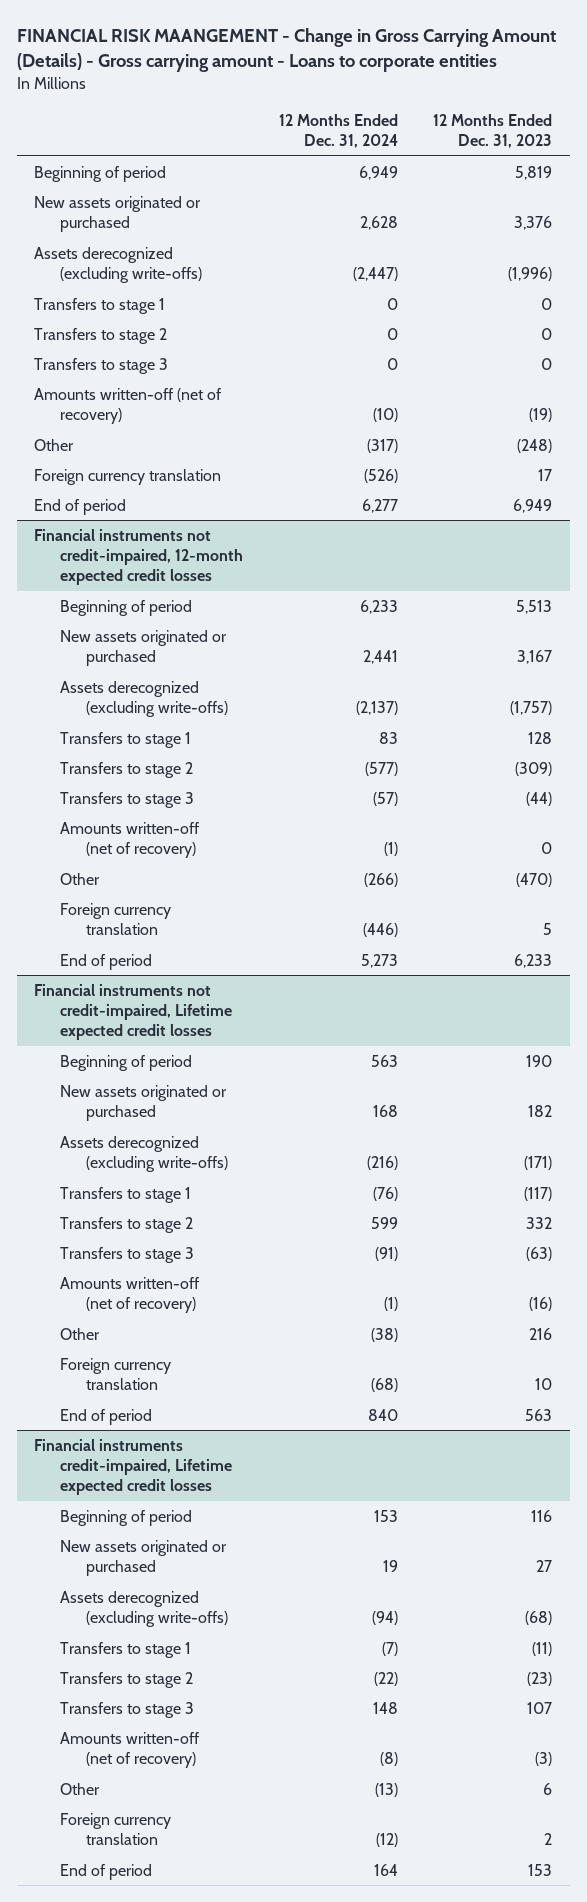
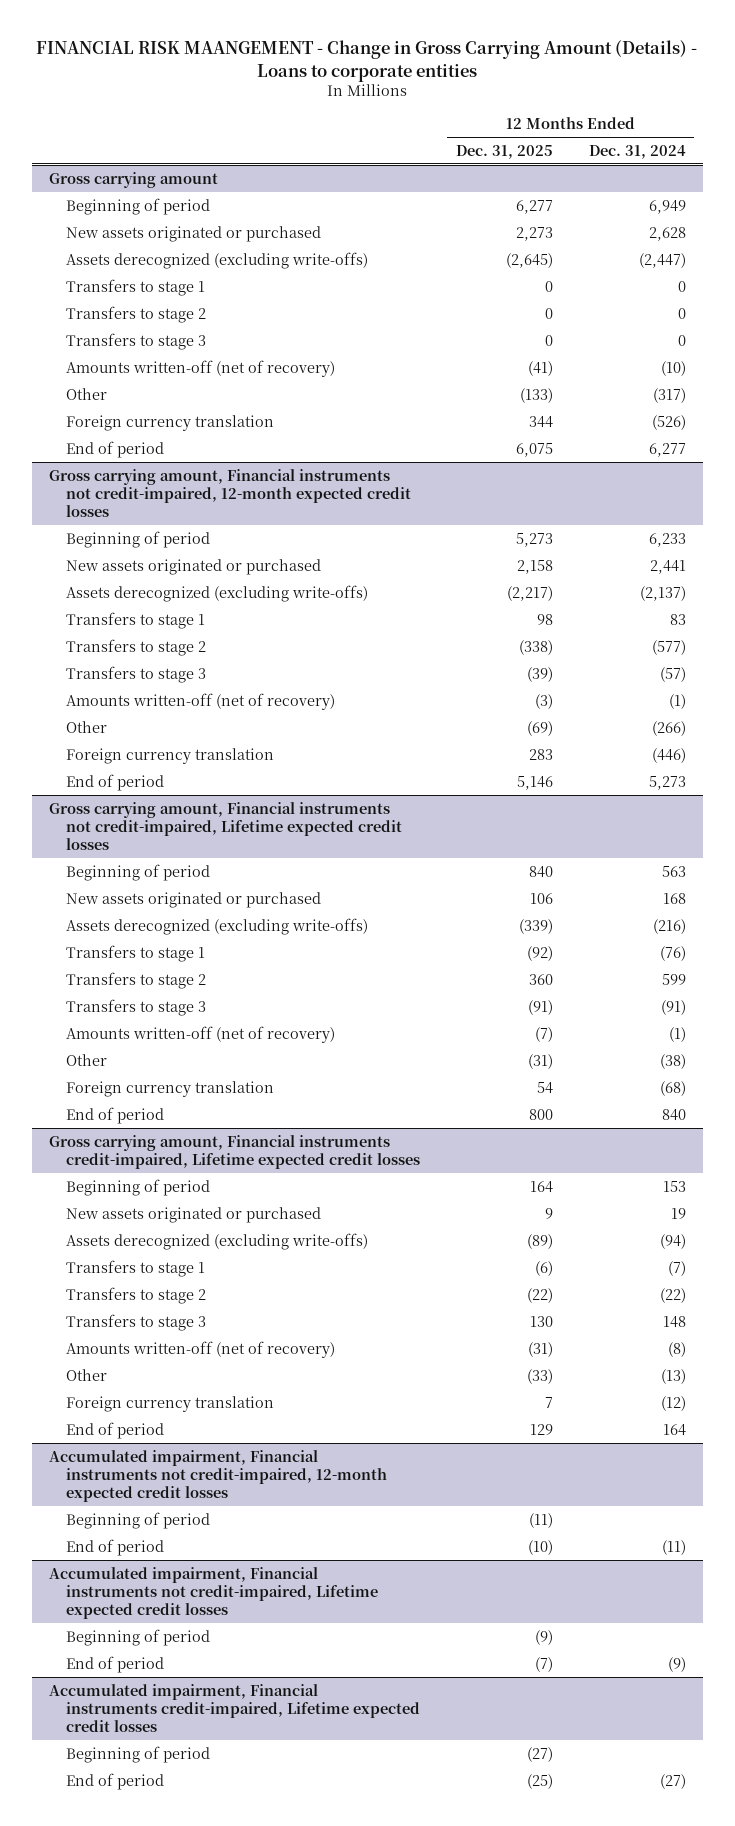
- FINANCIAL RISK MAANGEMENT - Change in Gross Carrying Amount (Details) - Gross carrying amount - Loans to corporate entities
+ FINANCIAL RISK MAANGEMENT - Change in Gross Carrying Amount (Details) - Loans to corporate entities
- | 12 Months Ended Dec. 31, 2024 | 12 Months Ended Dec. 31, 2023
+ | 12 Months Ended Dec. 31, 2025 | 12 Months Ended Dec. 31, 2024
+ Gross carrying amount
- Financial instruments not credit-impaired, 12-month expected credit losses
+ Gross carrying amount, Financial instruments not credit-impaired, 12-month expected credit losses
- Financial instruments not credit-impaired, Lifetime expected credit losses
+ Gross carrying amount, Financial instruments not credit-impaired, Lifetime expected credit losses
- Financial instruments credit-impaired, Lifetime expected credit losses
+ Gross carrying amount, Financial instruments credit-impaired, Lifetime expected credit losses
+ Accumulated impairment, Financial instruments not credit-impaired, 12-month expected credit losses
+ Beginning of period | (11) |
+ End of period | (10) | (11)
+ Accumulated impairment, Financial instruments not credit-impaired, Lifetime expected credit losses
+ Beginning of period | (9) |
+ End of period | (7) | (9)
+ Accumulated impairment, Financial instruments credit-impaired, Lifetime expected credit losses
+ Beginning of period | (27) |
+ End of period | (25) | (27)

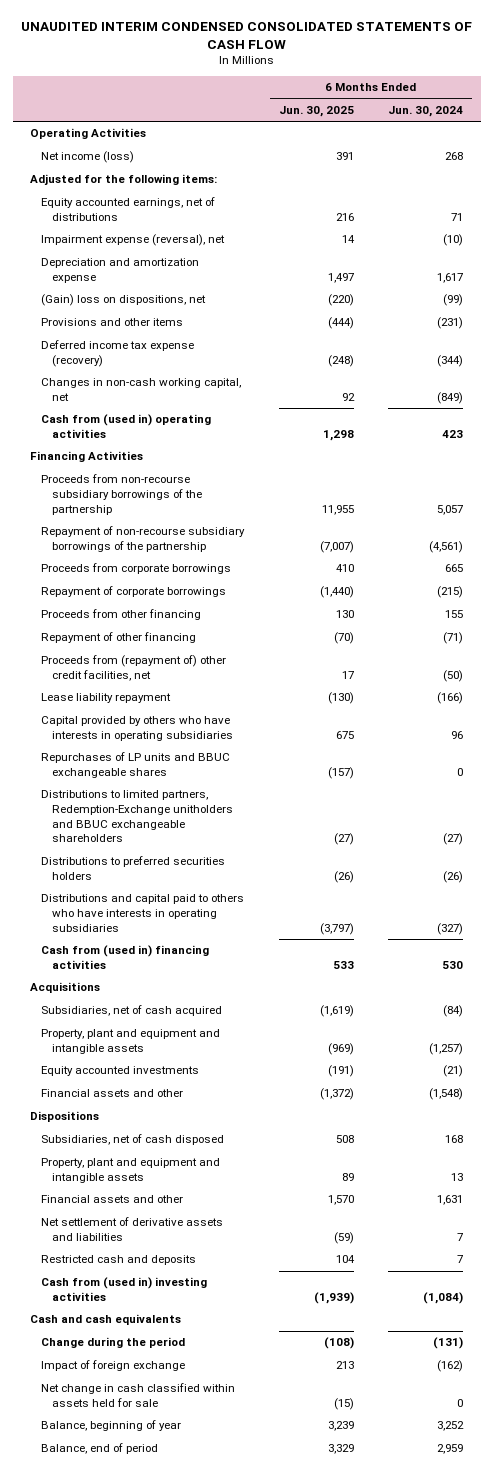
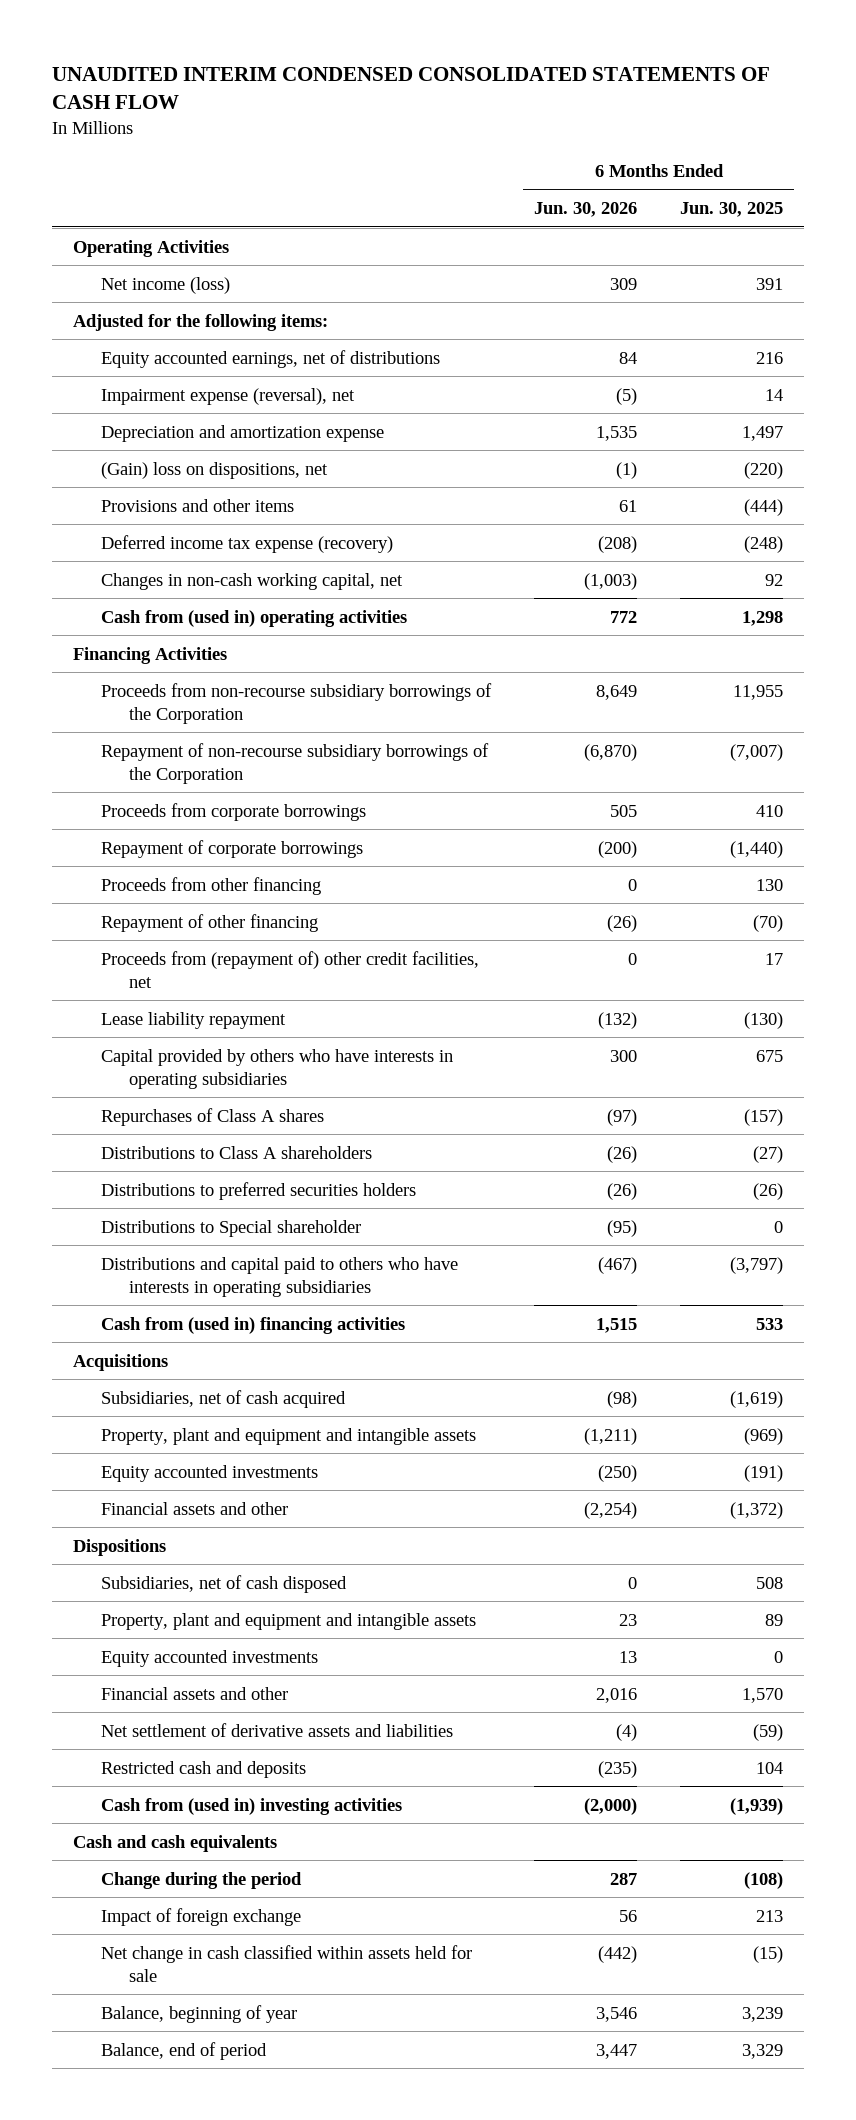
- | 6 Months Ended Jun. 30, 2025 | 6 Months Ended Jun. 30, 2024
+ | 6 Months Ended Jun. 30, 2026 | 6 Months Ended Jun. 30, 2025
- Proceeds from non-recourse subsidiary borrowings of the partnership | 11,955 | 5,057
- Repayment of non-recourse subsidiary borrowings of the partnership | (7,007) | (4,561)
+ Proceeds from non-recourse subsidiary borrowings of the Corporation | 8,649 | 11,955
+ Repayment of non-recourse subsidiary borrowings of the Corporation | (6,870) | (7,007)
- Repurchases of LP units and BBUC exchangeable shares | (157) | 0
- Distributions to limited partners, Redemption-Exchange unitholders and BBUC exchangeable shareholders | (27) | (27)
+ Repurchases of Class A shares | (97) | (157)
+ Distributions to Class A shareholders | (26) | (27)
+ Distributions to Special shareholder | (95) | 0
+ Equity accounted investments | 13 | 0

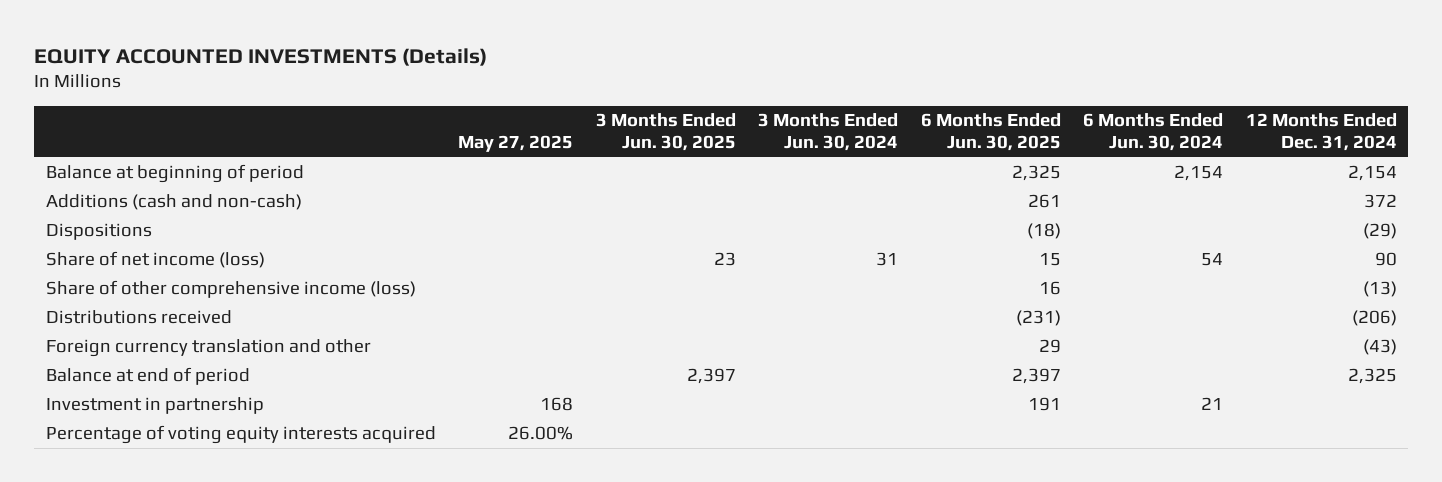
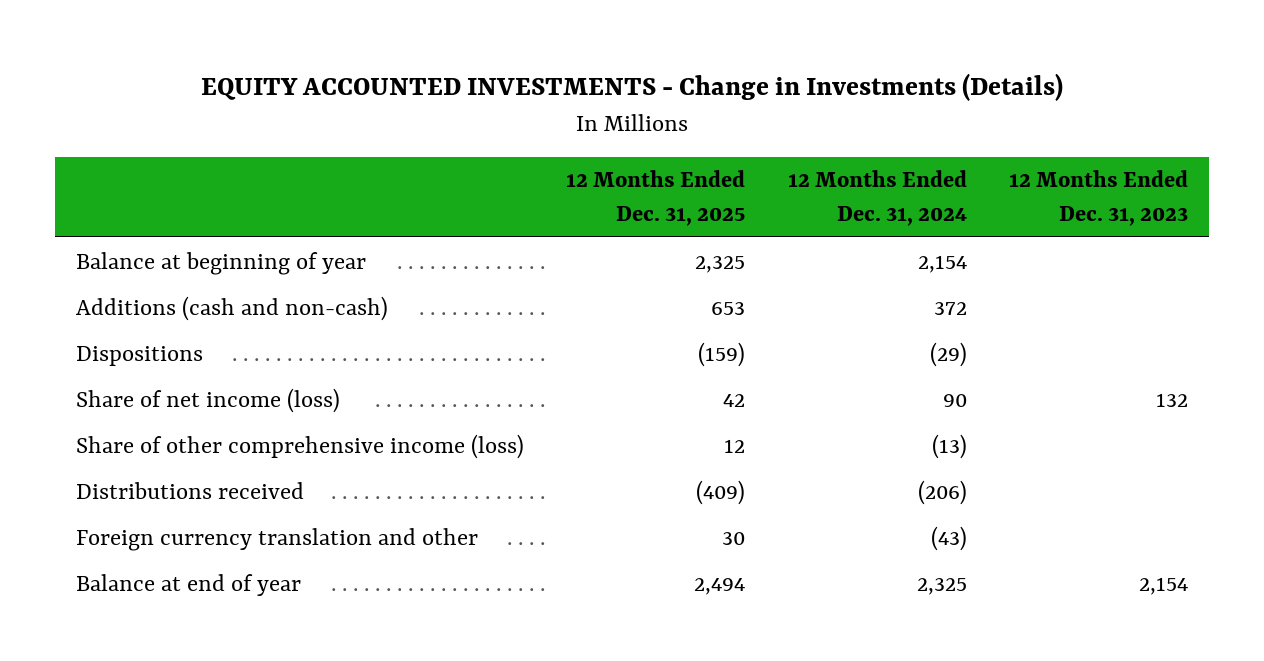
- EQUITY ACCOUNTED INVESTMENTS (Details)
+ EQUITY ACCOUNTED INVESTMENTS - Change in Investments (Details)
- | May 27, 2025 | 3 Months Ended Jun. 30, 2025 | 3 Months Ended Jun. 30, 2024 | 6 Months Ended Jun. 30, 2025 | 6 Months Ended Jun. 30, 2024 | 12 Months Ended Dec. 31, 2024
+ | 12 Months Ended Dec. 31, 2025 | 12 Months Ended Dec. 31, 2024 | 12 Months Ended Dec. 31, 2023
- Balance at beginning of period | | | | 2,325 | 2,154 | 2,154
+ Balance at beginning of year | 2,325 | 2,154 |
- Balance at end of period | | 2,397 | | 2,397 | | 2,325
- Investment in partnership | 168 | | | 191 | 21 |
- Percentage of voting equity interests acquired | 26.00% | | | | |
+ Balance at end of year | 2,494 | 2,325 | 2,154

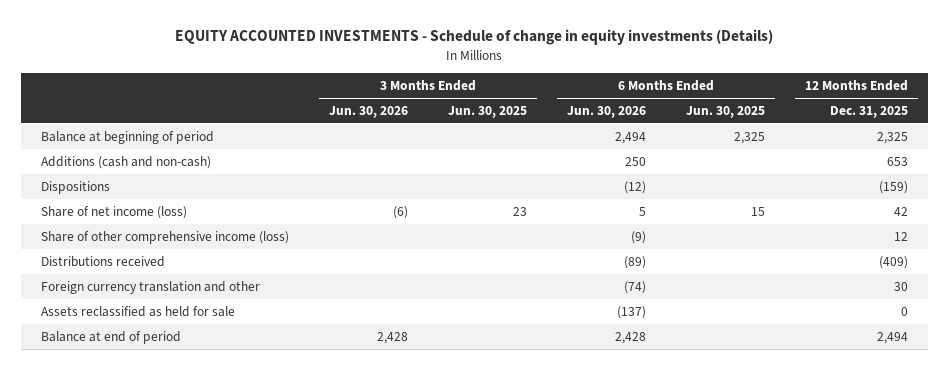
- EQUITY ACCOUNTED INVESTMENTS - Change in Investments (Details)
+ EQUITY ACCOUNTED INVESTMENTS - Schedule of change in equity investments (Details)
- | 12 Months Ended Dec. 31, 2025 | 12 Months Ended Dec. 31, 2024 | 12 Months Ended Dec. 31, 2023
+ | 3 Months Ended Jun. 30, 2026 | 3 Months Ended Jun. 30, 2025 | 6 Months Ended Jun. 30, 2026 | 6 Months Ended Jun. 30, 2025 | 12 Months Ended Dec. 31, 2025
- Balance at beginning of year | 2,325 | 2,154 |
+ Balance at beginning of period | | | 2,494 | 2,325 | 2,325
- Balance at end of year | 2,494 | 2,325 | 2,154
+ Assets reclassified as held for sale | | | (137) | | 0
+ Balance at end of period | 2,428 | | 2,428 | | 2,494

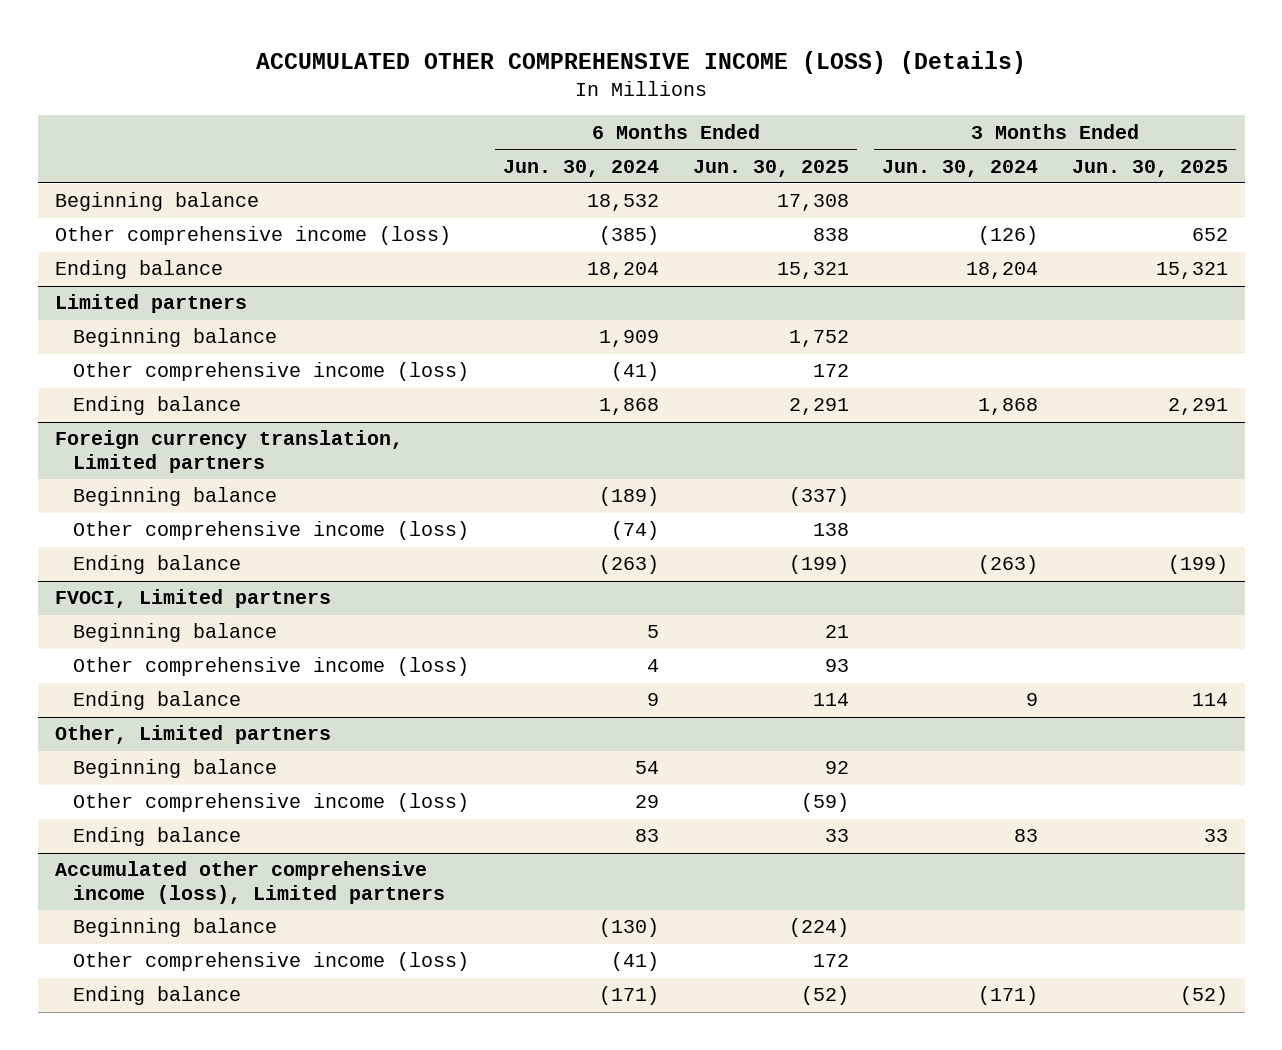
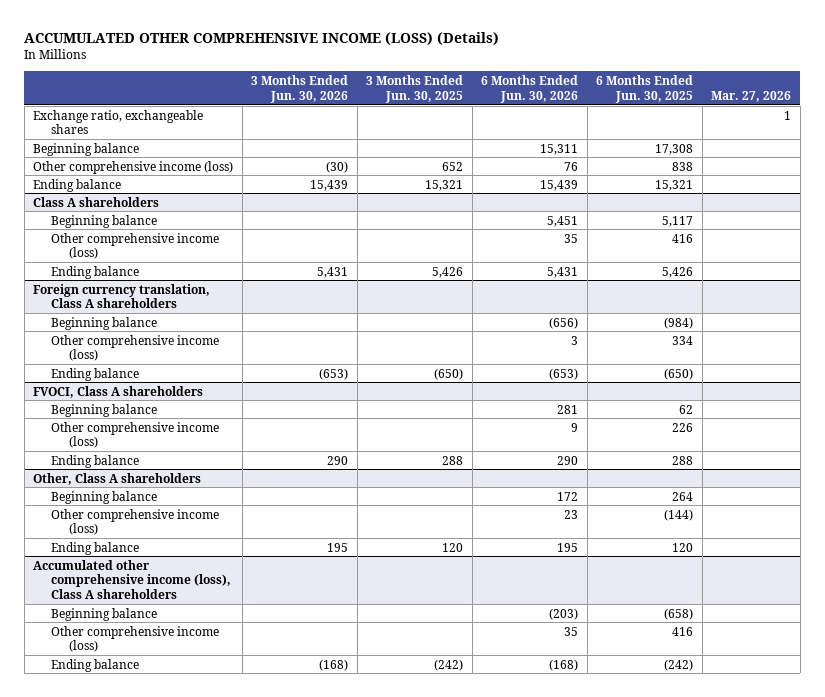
- | 6 Months Ended Jun. 30, 2024 | 6 Months Ended Jun. 30, 2025 | 3 Months Ended Jun. 30, 2024 | 3 Months Ended Jun. 30, 2025
+ | 3 Months Ended Jun. 30, 2026 | 3 Months Ended Jun. 30, 2025 | 6 Months Ended Jun. 30, 2026 | 6 Months Ended Jun. 30, 2025 | Mar. 27, 2026
+ Exchange ratio, exchangeable shares | | | | | 1
- Limited partners
- Beginning balance | 1,909 | 1,752 | |
- Other comprehensive income (loss) | (41) | 172 | |
- Ending balance | 1,868 | 2,291 | 1,868 | 2,291
- Foreign currency translation, Limited partners
- Beginning balance | (189) | (337) | |
- Other comprehensive income (loss) | (74) | 138 | |
- Ending balance | (263) | (199) | (263) | (199)
- FVOCI, Limited partners
- Beginning balance | 5 | 21 | |
- Other comprehensive income (loss) | 4 | 93 | |
- Ending balance | 9 | 114 | 9 | 114
- Other, Limited partners
- Beginning balance | 54 | 92 | |
- Other comprehensive income (loss) | 29 | (59) | |
- Ending balance | 83 | 33 | 83 | 33
- Accumulated other comprehensive income (loss), Limited partners
- Beginning balance | (130) | (224) | |
- Other comprehensive income (loss) | (41) | 172 | |
- Ending balance | (171) | (52) | (171) | (52)
+ Class A shareholders
+ Beginning balance | | | 5,451 | 5,117 |
+ Other comprehensive income (loss) | | | 35 | 416 |
+ Ending balance | 5,431 | 5,426 | 5,431 | 5,426 |
+ Foreign currency translation, Class A shareholders
+ Beginning balance | | | (656) | (984) |
+ Other comprehensive income (loss) | | | 3 | 334 |
+ Ending balance | (653) | (650) | (653) | (650) |
+ FVOCI, Class A shareholders
+ Beginning balance | | | 281 | 62 |
+ Other comprehensive income (loss) | | | 9 | 226 |
+ Ending balance | 290 | 288 | 290 | 288 |
+ Other, Class A shareholders
+ Beginning balance | | | 172 | 264 |
+ Other comprehensive income (loss) | | | 23 | (144) |
+ Ending balance | 195 | 120 | 195 | 120 |
+ Accumulated other comprehensive income (loss), Class A shareholders
+ Beginning balance | | | (203) | (658) |
+ Other comprehensive income (loss) | | | 35 | 416 |
+ Ending balance | (168) | (242) | (168) | (242) |

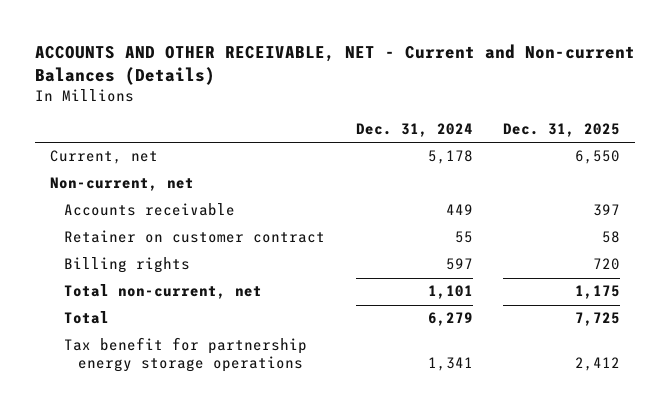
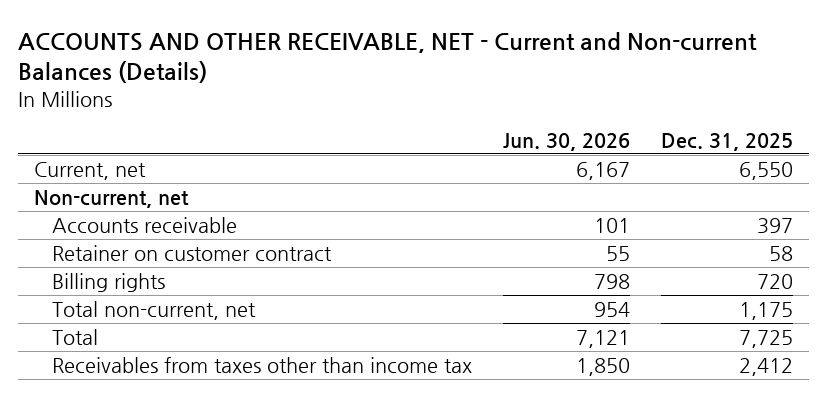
- | Dec. 31, 2024 | Dec. 31, 2025
+ | Jun. 30, 2026 | Dec. 31, 2025
- Tax benefit for partnership energy storage operations | 1,341 | 2,412
+ Receivables from taxes other than income tax | 1,850 | 2,412

